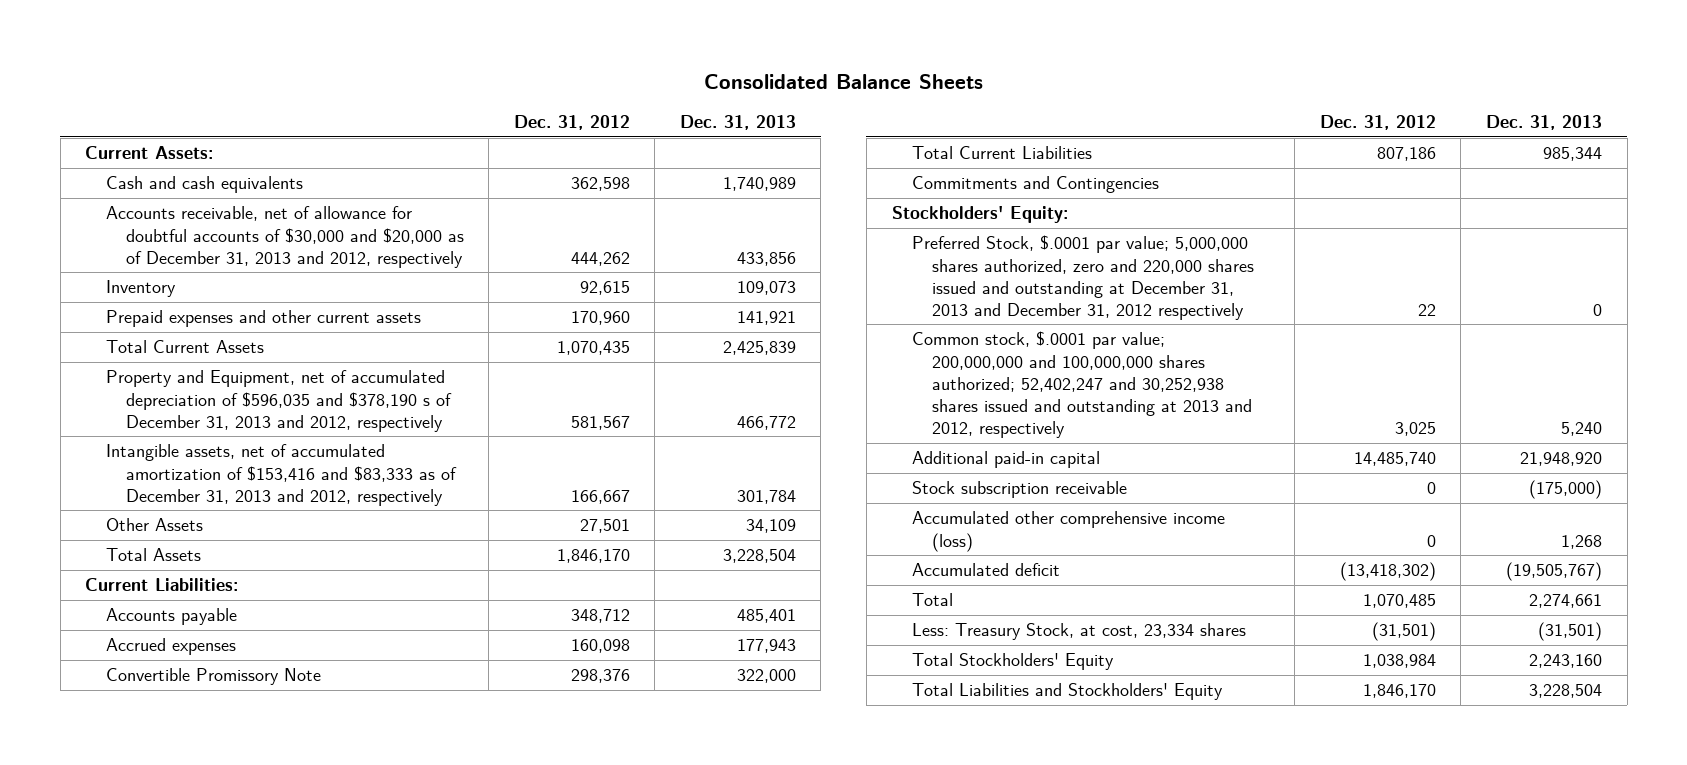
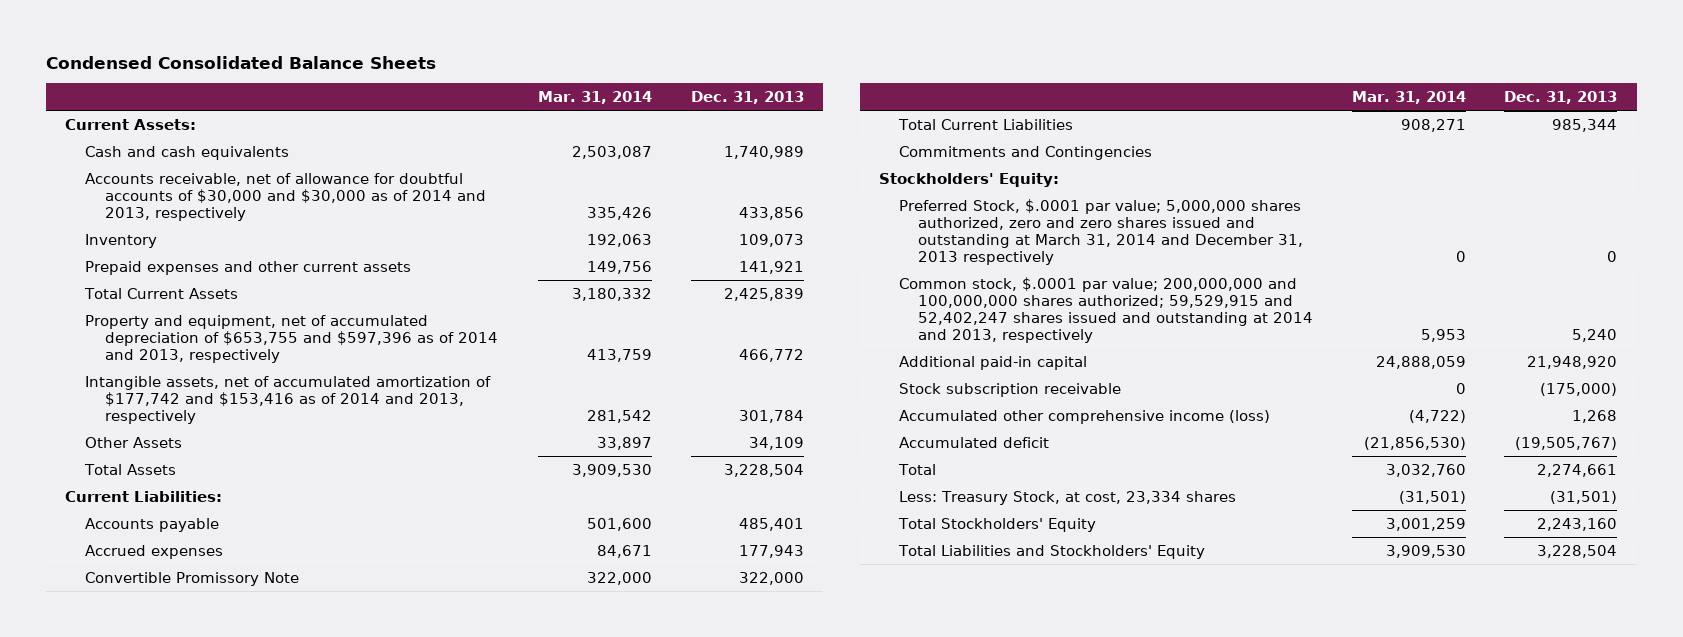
- Consolidated Balance Sheets
+ Condensed Consolidated Balance Sheets
- | Dec. 31, 2012 | Dec. 31, 2013
+ | Mar. 31, 2014 | Dec. 31, 2013
- Accounts receivable, net of allowance for doubtful accounts of $30,000 and $20,000 as of December 31, 2013 and 2012, respectively | 444,262 | 433,856
+ Accounts receivable, net of allowance for doubtful accounts of $30,000 and $30,000 as of 2014 and 2013, respectively | 335,426 | 433,856
- Property and Equipment, net of accumulated depreciation of $596,035 and $378,190 s of December 31, 2013 and 2012, respectively | 581,567 | 466,772
- Intangible assets, net of accumulated amortization of $153,416 and $83,333 as of December 31, 2013 and 2012, respectively | 166,667 | 301,784
+ Property and equipment, net of accumulated depreciation of $653,755 and $597,396 as of 2014 and 2013, respectively | 413,759 | 466,772
+ Intangible assets, net of accumulated amortization of $177,742 and $153,416 as of 2014 and 2013, respectively | 281,542 | 301,784
- Preferred Stock, $.0001 par value; 5,000,000 shares authorized, zero and 220,000 shares issued and outstanding at December 31, 2013 and December 31, 2012 respectively | 22 | 0
- Common stock, $.0001 par value; 200,000,000 and 100,000,000 shares authorized; 52,402,247 and 30,252,938 shares issued and outstanding at 2013 and 2012, respectively | 3,025 | 5,240
+ Preferred Stock, $.0001 par value; 5,000,000 shares authorized, zero and zero shares issued and outstanding at March 31, 2014 and December 31, 2013 respectively | 0 | 0
+ Common stock, $.0001 par value; 200,000,000 and 100,000,000 shares authorized; 59,529,915 and 52,402,247 shares issued and outstanding at 2014 and 2013, respectively | 5,953 | 5,240

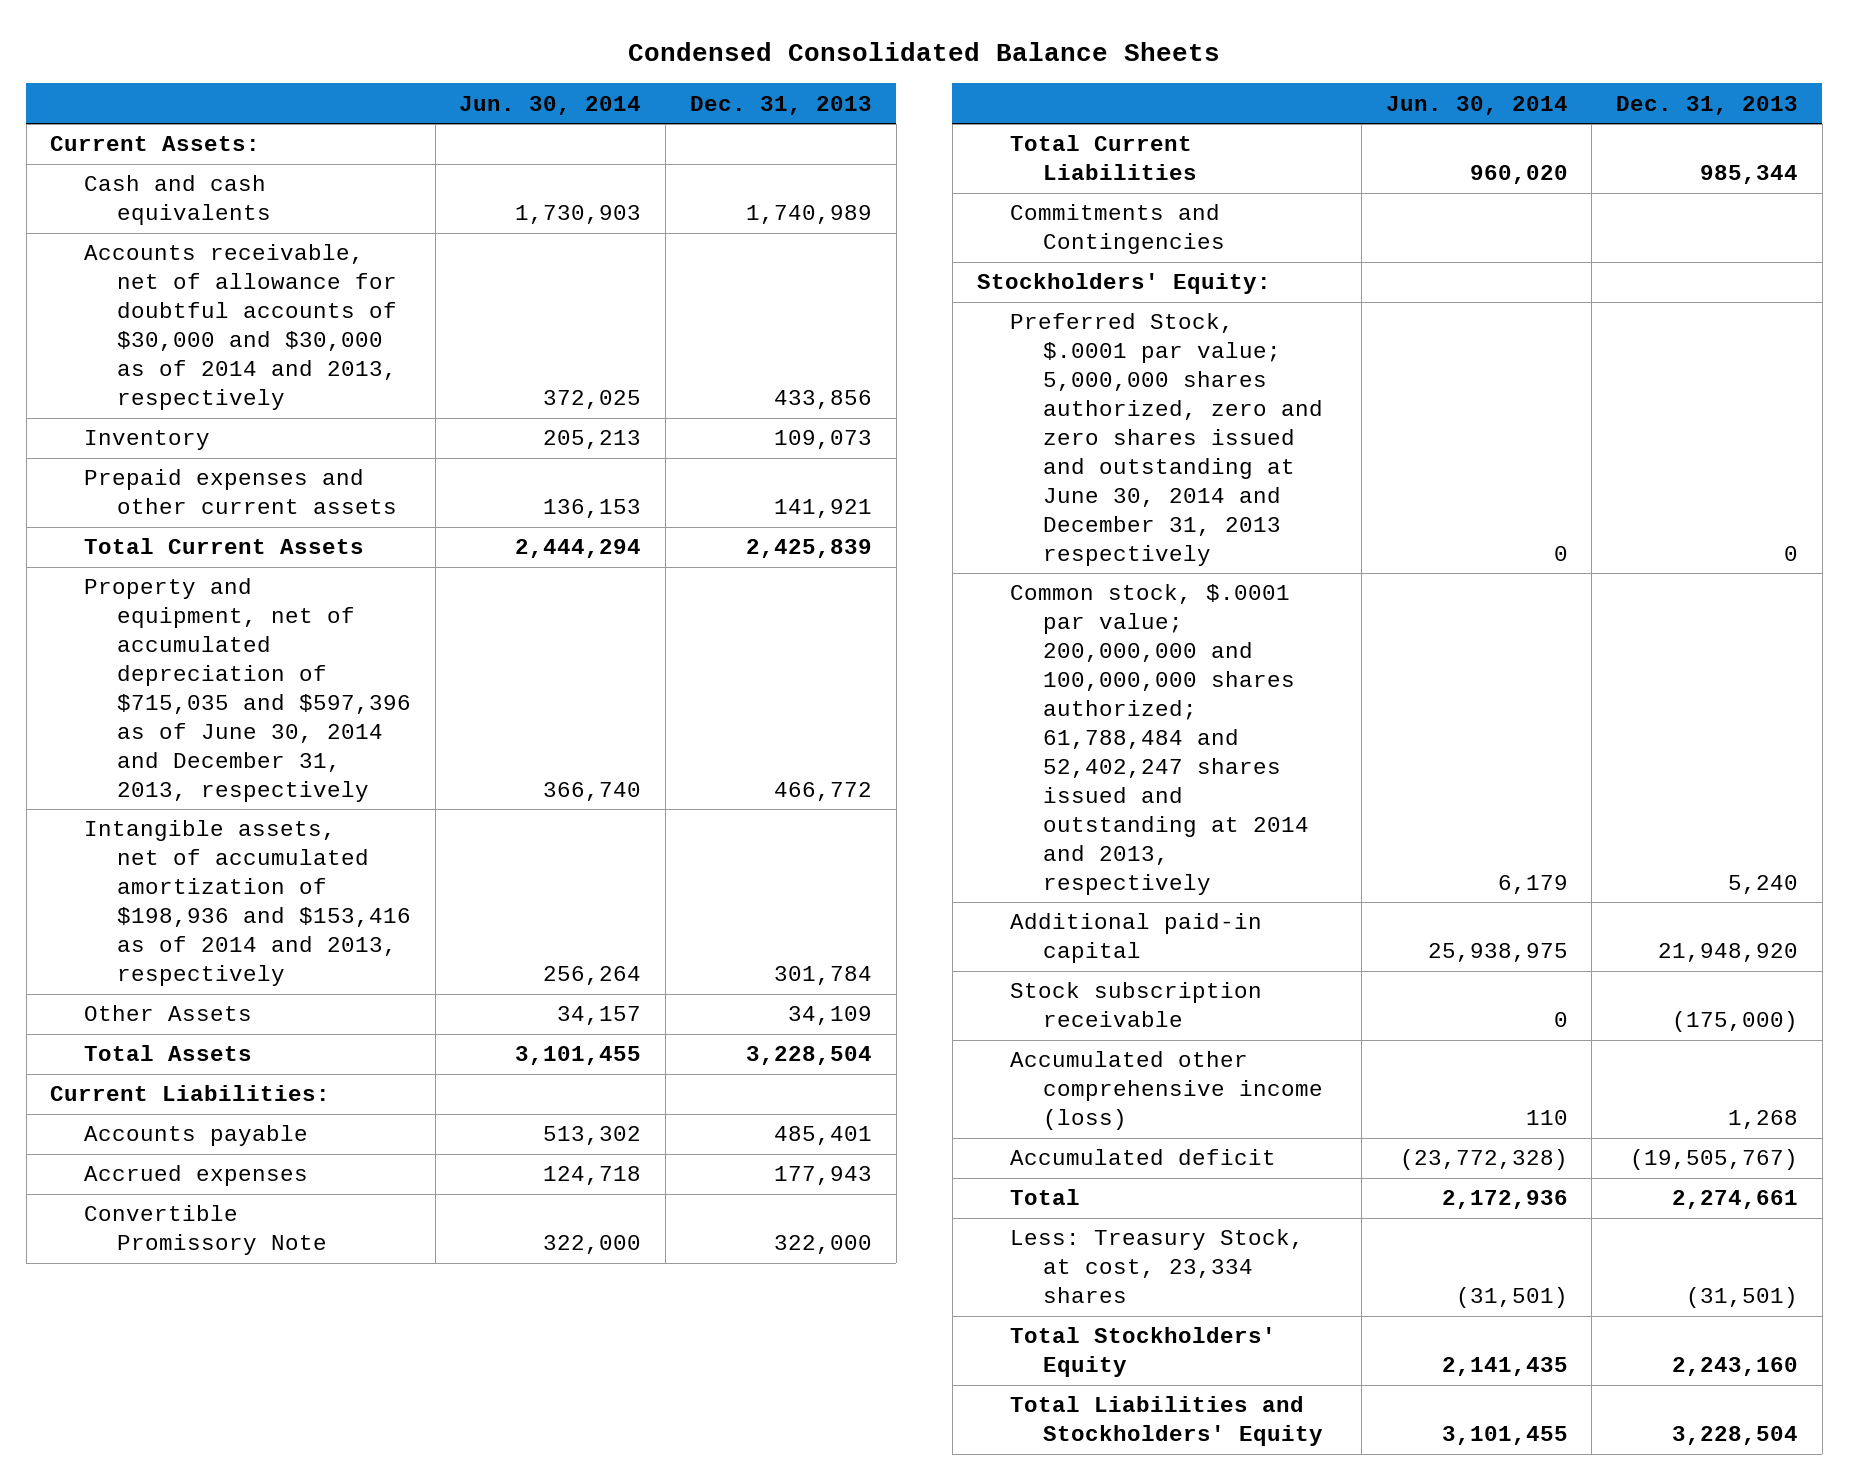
- | Mar. 31, 2014 | Dec. 31, 2013
+ | Jun. 30, 2014 | Dec. 31, 2013
- Property and equipment, net of accumulated depreciation of $653,755 and $597,396 as of 2014 and 2013, respectively | 413,759 | 466,772
- Intangible assets, net of accumulated amortization of $177,742 and $153,416 as of 2014 and 2013, respectively | 281,542 | 301,784
+ Property and equipment, net of accumulated depreciation of $715,035 and $597,396 as of June 30, 2014 and December 31, 2013, respectively | 366,740 | 466,772
+ Intangible assets, net of accumulated amortization of $198,936 and $153,416 as of 2014 and 2013, respectively | 256,264 | 301,784
- Preferred Stock, $.0001 par value; 5,000,000 shares authorized, zero and zero shares issued and outstanding at March 31, 2014 and December 31, 2013 respectively | 0 | 0
- Common stock, $.0001 par value; 200,000,000 and 100,000,000 shares authorized; 59,529,915 and 52,402,247 shares issued and outstanding at 2014 and 2013, respectively | 5,953 | 5,240
+ Preferred Stock, $.0001 par value; 5,000,000 shares authorized, zero and zero shares issued and outstanding at June 30, 2014 and December 31, 2013 respectively | 0 | 0
+ Common stock, $.0001 par value; 200,000,000 and 100,000,000 shares authorized; 61,788,484 and 52,402,247 shares issued and outstanding at 2014 and 2013, respectively | 6,179 | 5,240

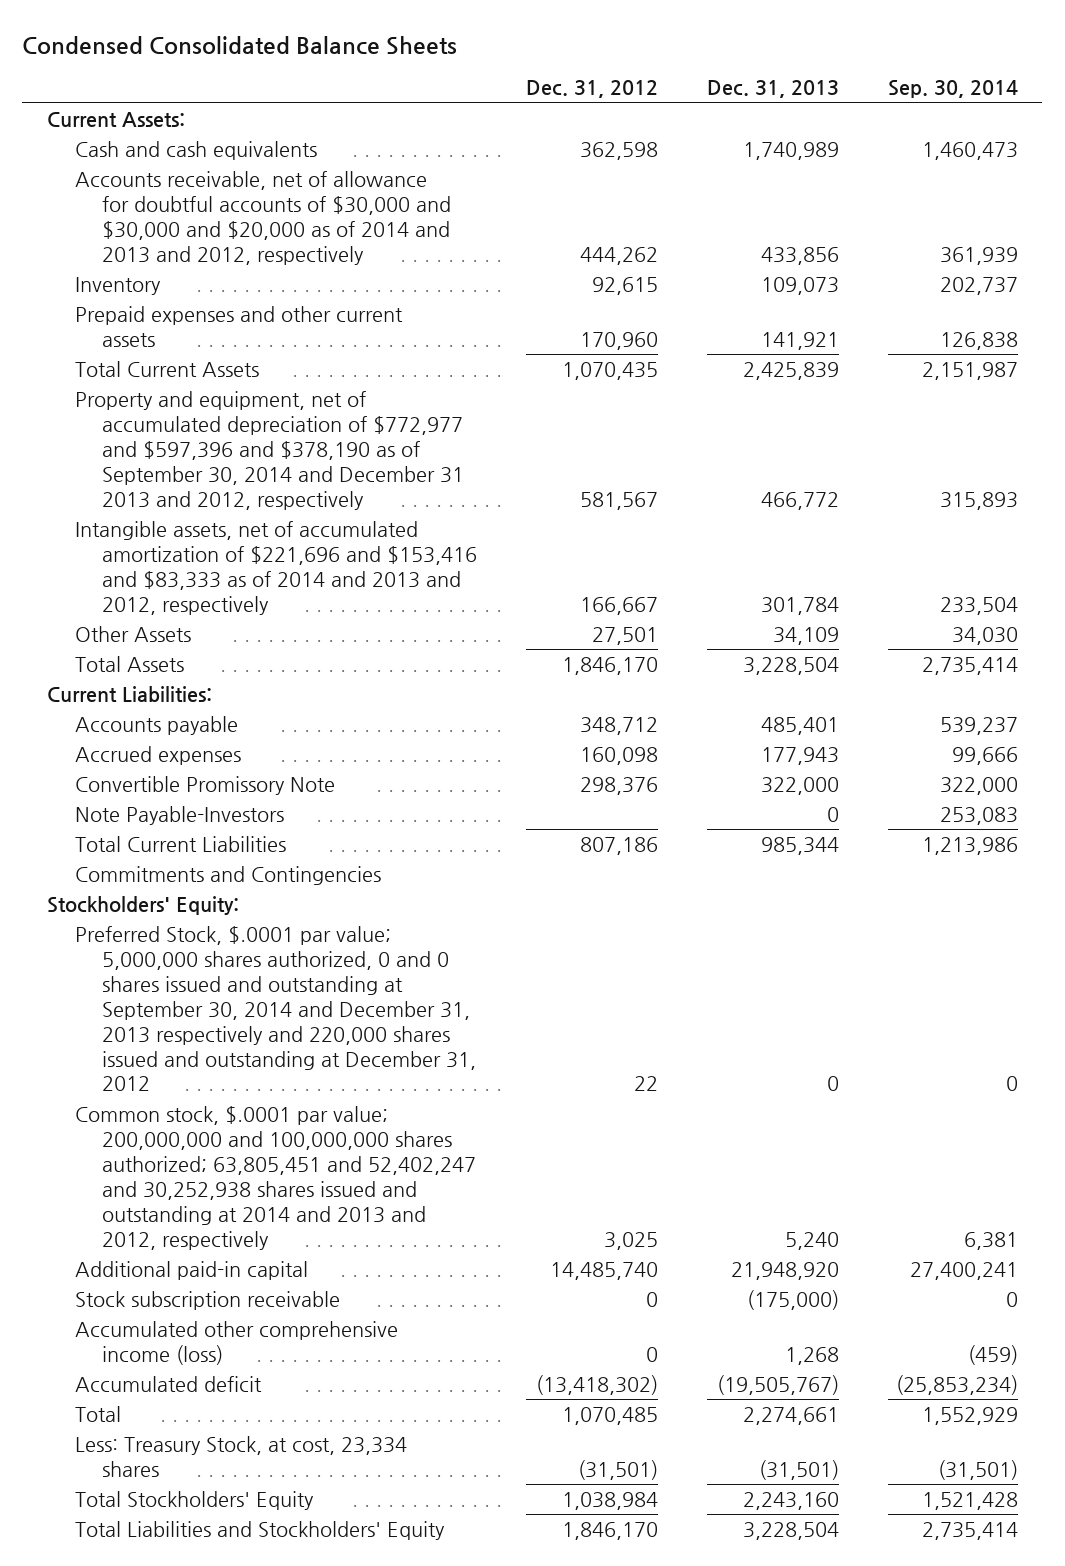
- | Jun. 30, 2014 | Dec. 31, 2013
+ | Dec. 31, 2012 | Dec. 31, 2013 | Sep. 30, 2014
- Accounts receivable, net of allowance for doubtful accounts of $30,000 and $30,000 as of 2014 and 2013, respectively | 372,025 | 433,856
+ Accounts receivable, net of allowance for doubtful accounts of $30,000 and $30,000 and $20,000 as of 2014 and 2013 and 2012, respectively | 444,262 | 433,856 | 361,939
- Property and equipment, net of accumulated depreciation of $715,035 and $597,396 as of June 30, 2014 and December 31, 2013, respectively | 366,740 | 466,772
- Intangible assets, net of accumulated amortization of $198,936 and $153,416 as of 2014 and 2013, respectively | 256,264 | 301,784
+ Property and equipment, net of accumulated depreciation of $772,977 and $597,396 and $378,190 as of September 30, 2014 and December 31 2013 and 2012, respectively | 581,567 | 466,772 | 315,893
+ Intangible assets, net of accumulated amortization of $221,696 and $153,416 and $83,333 as of 2014 and 2013 and 2012, respectively | 166,667 | 301,784 | 233,504
+ Note Payable-Investors | | 0 | 253,083
- Preferred Stock, $.0001 par value; 5,000,000 shares authorized, zero and zero shares issued and outstanding at June 30, 2014 and December 31, 2013 respectively | 0 | 0
- Common stock, $.0001 par value; 200,000,000 and 100,000,000 shares authorized; 61,788,484 and 52,402,247 shares issued and outstanding at 2014 and 2013, respectively | 6,179 | 5,240
+ Preferred Stock, $.0001 par value; 5,000,000 shares authorized, 0 and 0 shares issued and outstanding at September 30, 2014 and December 31, 2013 respectively and 220,000 shares issued and outstanding at December 31, 2012 | 22 | 0 | 0
+ Common stock, $.0001 par value; 200,000,000 and 100,000,000 shares authorized; 63,805,451 and 52,402,247 and 30,252,938 shares issued and outstanding at 2014 and 2013 and 2012, respectively | 3,025 | 5,240 | 6,381

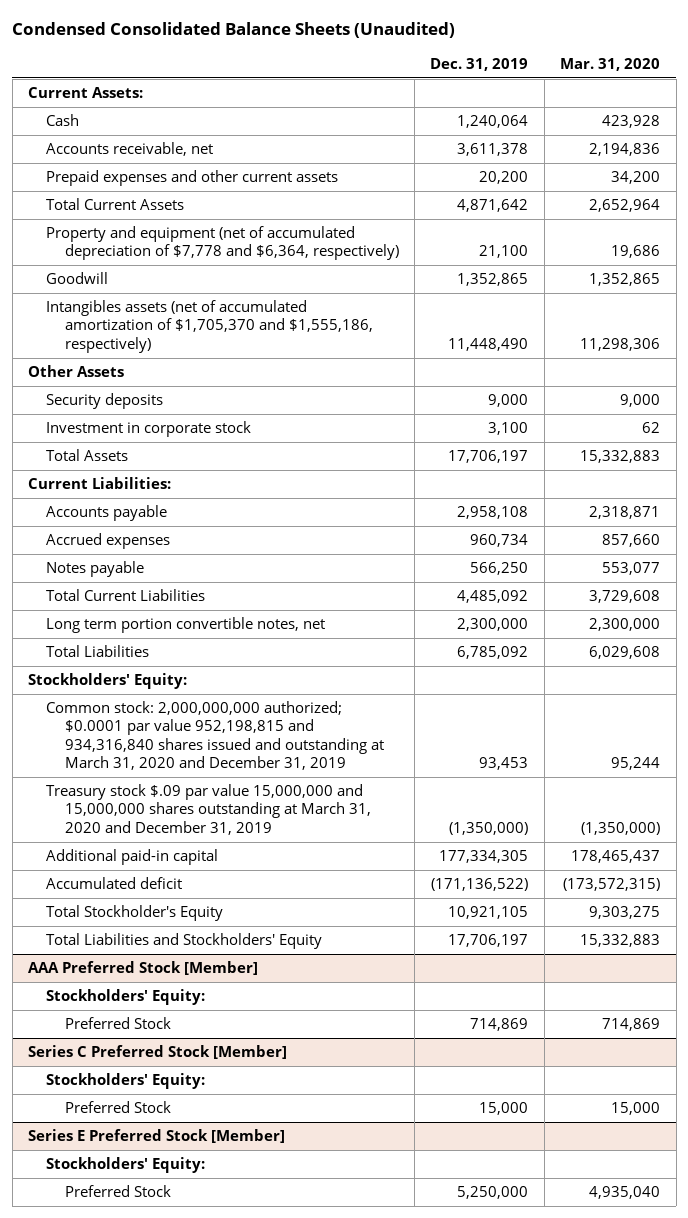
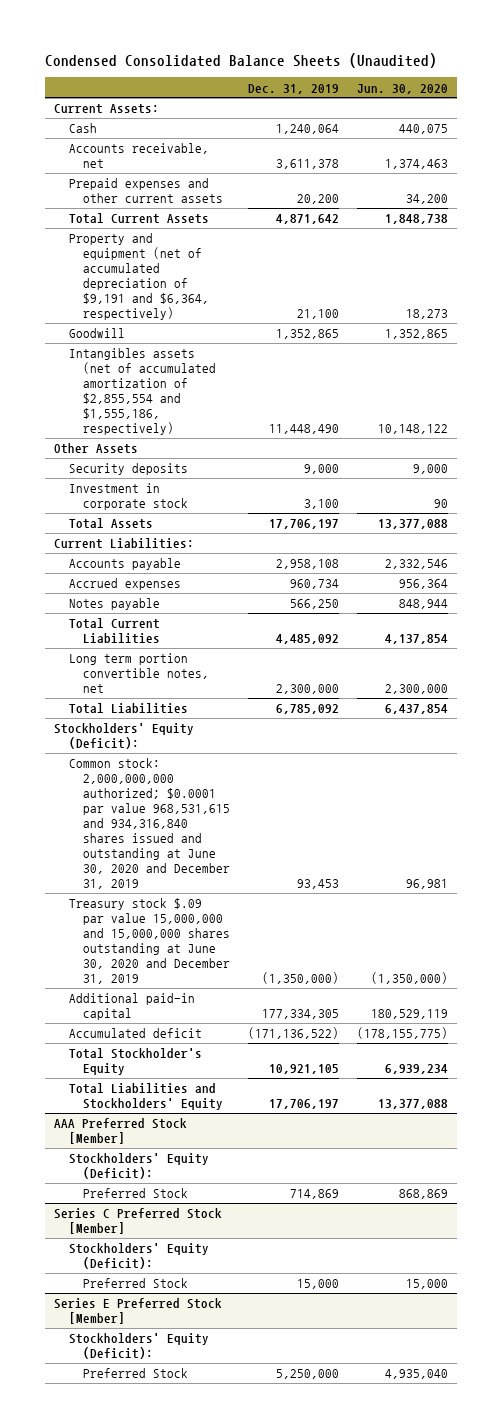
- | Dec. 31, 2019 | Mar. 31, 2020
+ | Dec. 31, 2019 | Jun. 30, 2020
- Property and equipment (net of accumulated depreciation of $7,778 and $6,364, respectively) | 21,100 | 19,686
+ Property and equipment (net of accumulated depreciation of $9,191 and $6,364, respectively) | 21,100 | 18,273
- Intangibles assets (net of accumulated amortization of $1,705,370 and $1,555,186, respectively) | 11,448,490 | 11,298,306
+ Intangibles assets (net of accumulated amortization of $2,855,554 and $1,555,186, respectively) | 11,448,490 | 10,148,122
- Stockholders' Equity:
- Common stock: 2,000,000,000 authorized; $0.0001 par value 952,198,815 and 934,316,840 shares issued and outstanding at March 31, 2020 and December 31, 2019 | 93,453 | 95,244
- Treasury stock $.09 par value 15,000,000 and 15,000,000 shares outstanding at March 31, 2020 and December 31, 2019 | (1,350,000) | (1,350,000)
+ Stockholders' Equity (Deficit):
+ Common stock: 2,000,000,000 authorized; $0.0001 par value 968,531,615 and 934,316,840 shares issued and outstanding at June 30, 2020 and December 31, 2019 | 93,453 | 96,981
+ Treasury stock $.09 par value 15,000,000 and 15,000,000 shares outstanding at June 30, 2020 and December 31, 2019 | (1,350,000) | (1,350,000)
@ AAA Preferred Stock [Member]
- Stockholders' Equity:
+ Stockholders' Equity (Deficit):
@ Series C Preferred Stock [Member]
- Stockholders' Equity:
+ Stockholders' Equity (Deficit):
@ Series E Preferred Stock [Member]
- Stockholders' Equity:
+ Stockholders' Equity (Deficit):

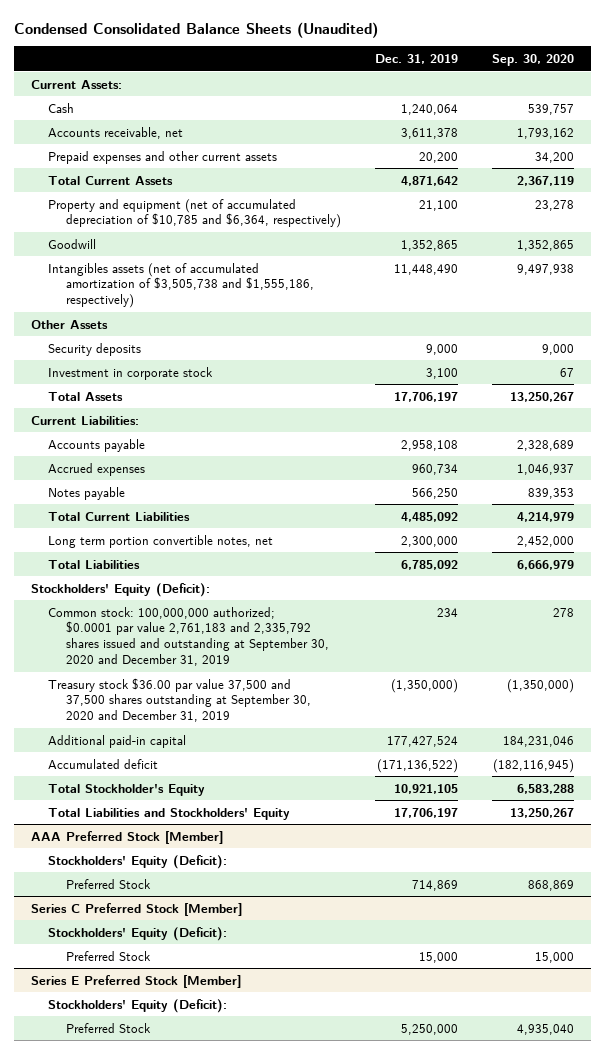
- | Dec. 31, 2019 | Jun. 30, 2020
+ | Dec. 31, 2019 | Sep. 30, 2020
- Property and equipment (net of accumulated depreciation of $9,191 and $6,364, respectively) | 21,100 | 18,273
+ Property and equipment (net of accumulated depreciation of $10,785 and $6,364, respectively) | 21,100 | 23,278
- Intangibles assets (net of accumulated amortization of $2,855,554 and $1,555,186, respectively) | 11,448,490 | 10,148,122
+ Intangibles assets (net of accumulated amortization of $3,505,738 and $1,555,186, respectively) | 11,448,490 | 9,497,938
- Common stock: 2,000,000,000 authorized; $0.0001 par value 968,531,615 and 934,316,840 shares issued and outstanding at June 30, 2020 and December 31, 2019 | 93,453 | 96,981
- Treasury stock $.09 par value 15,000,000 and 15,000,000 shares outstanding at June 30, 2020 and December 31, 2019 | (1,350,000) | (1,350,000)
- Additional paid-in capital | 177,334,305 | 180,529,119
+ Common stock: 100,000,000 authorized; $0.0001 par value 2,761,183 and 2,335,792 shares issued and outstanding at September 30, 2020 and December 31, 2019 | 234 | 278
+ Treasury stock $36.00 par value 37,500 and 37,500 shares outstanding at September 30, 2020 and December 31, 2019 | (1,350,000) | (1,350,000)
+ Additional paid-in capital | 177,427,524 | 184,231,046

